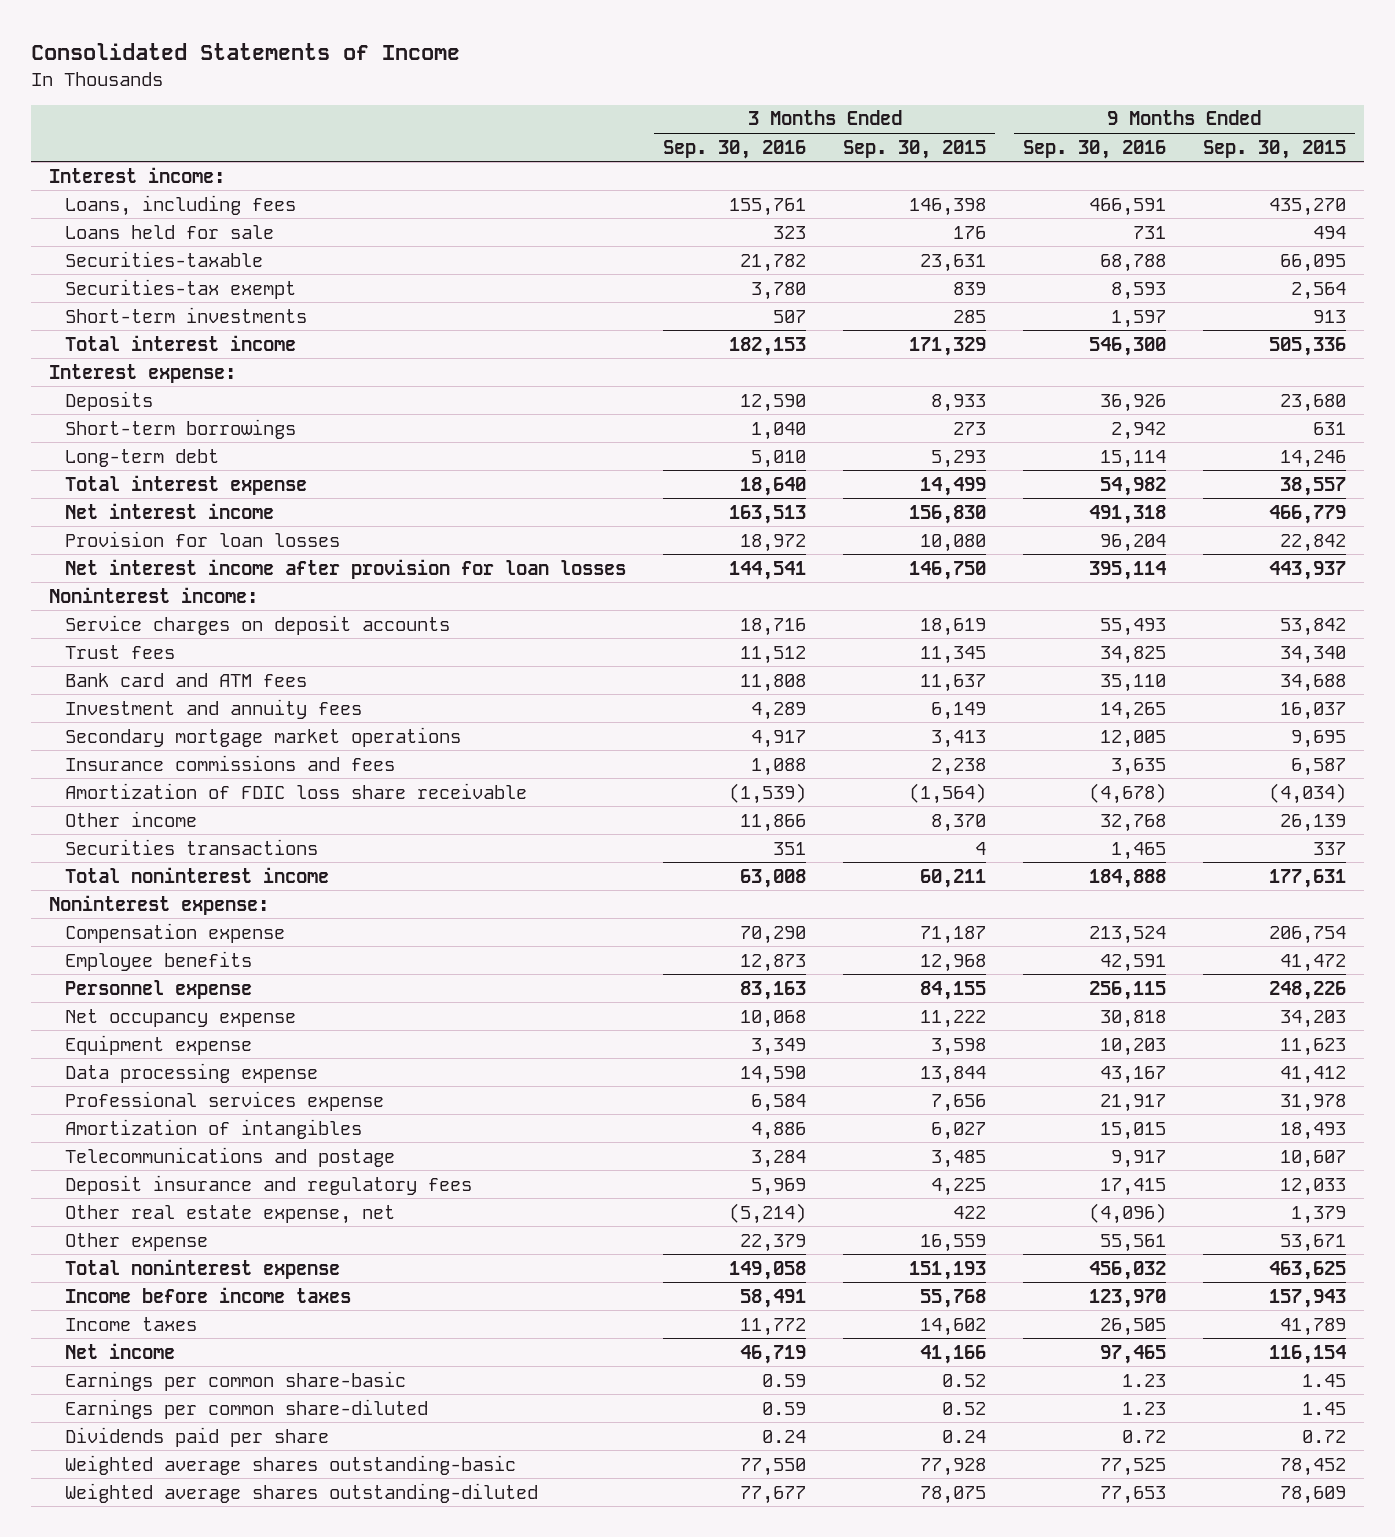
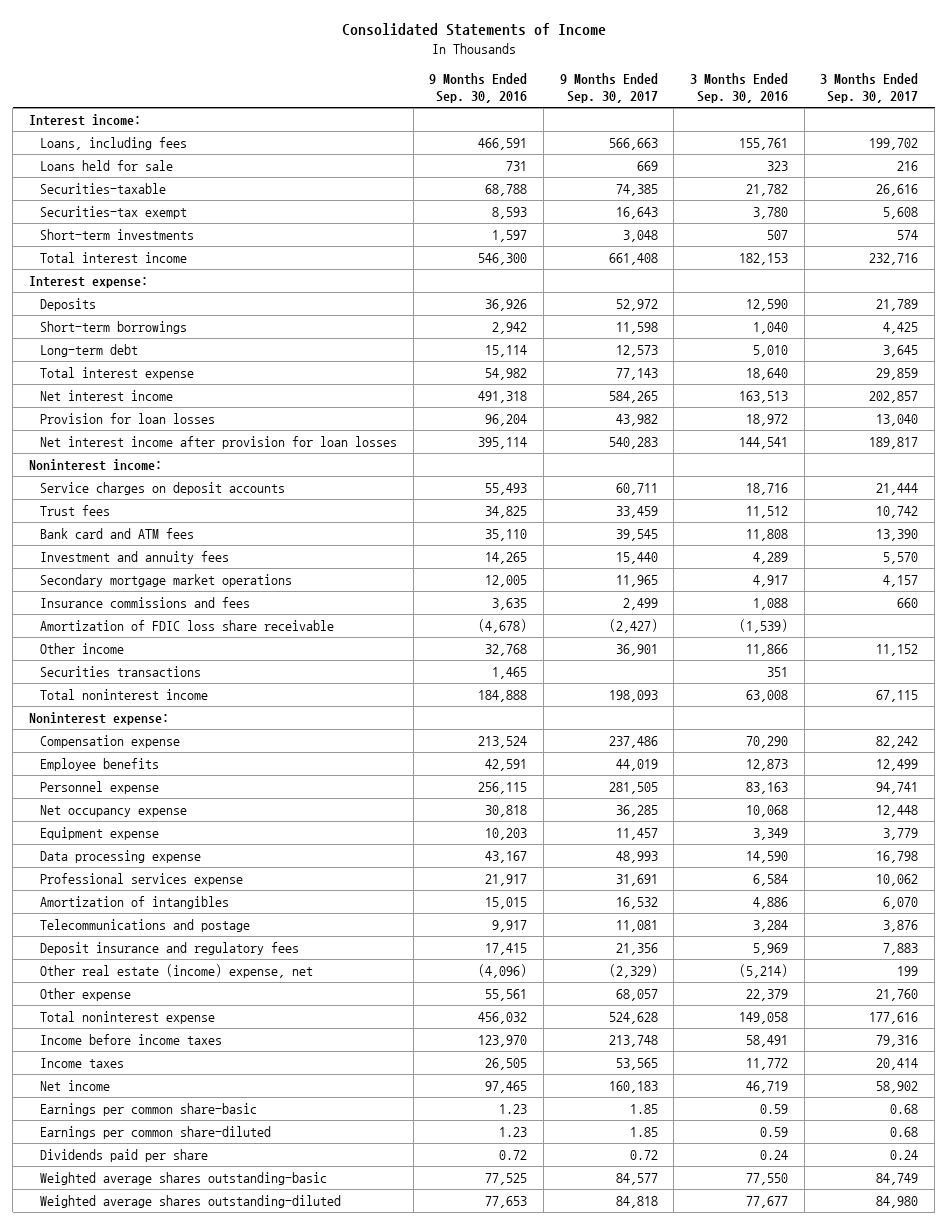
- | 3 Months Ended Sep. 30, 2016 | 3 Months Ended Sep. 30, 2015 | 9 Months Ended Sep. 30, 2016 | 9 Months Ended Sep. 30, 2015
+ | 9 Months Ended Sep. 30, 2016 | 9 Months Ended Sep. 30, 2017 | 3 Months Ended Sep. 30, 2016 | 3 Months Ended Sep. 30, 2017
- Other real estate expense, net | (5,214) | 422 | (4,096) | 1,379
+ Other real estate (income) expense, net | (4,096) | (2,329) | (5,214) | 199

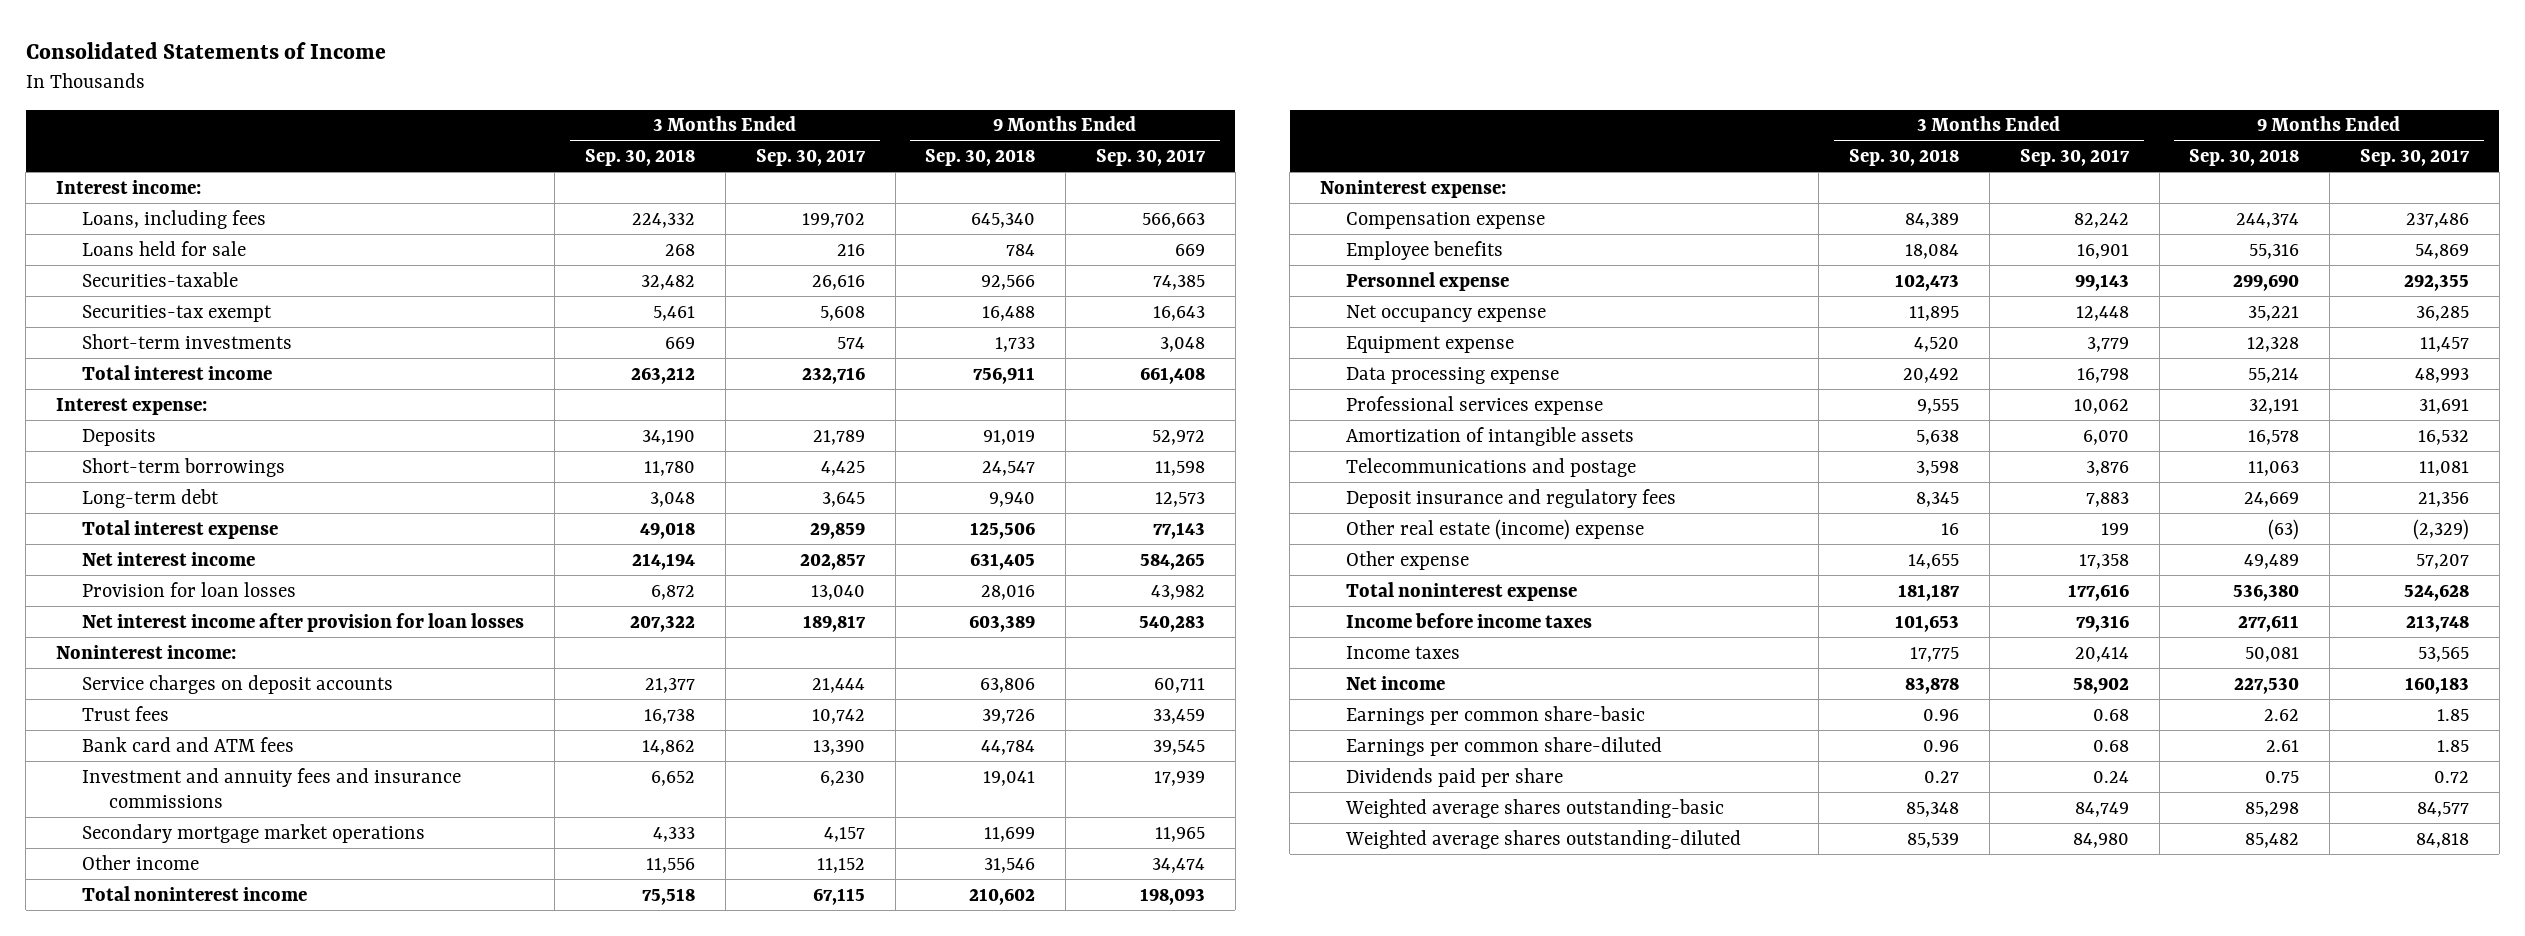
- | 9 Months Ended Sep. 30, 2016 | 9 Months Ended Sep. 30, 2017 | 3 Months Ended Sep. 30, 2016 | 3 Months Ended Sep. 30, 2017
+ | 3 Months Ended Sep. 30, 2018 | 3 Months Ended Sep. 30, 2017 | 9 Months Ended Sep. 30, 2018 | 9 Months Ended Sep. 30, 2017
- Investment and annuity fees | 14,265 | 15,440 | 4,289 | 5,570
+ Investment and annuity fees and insurance commissions | 6,652 | 6,230 | 19,041 | 17,939
- Insurance commissions and fees | 3,635 | 2,499 | 1,088 | 660
- Amortization of FDIC loss share receivable | (4,678) | (2,427) | (1,539) |
- Other income | 32,768 | 36,901 | 11,866 | 11,152
- Securities transactions | 1,465 | | 351 |
+ Other income | 11,556 | 11,152 | 31,546 | 34,474
- Employee benefits | 42,591 | 44,019 | 12,873 | 12,499
- Personnel expense | 256,115 | 281,505 | 83,163 | 94,741
+ Employee benefits | 18,084 | 16,901 | 55,316 | 54,869
+ Personnel expense | 102,473 | 99,143 | 299,690 | 292,355
- Amortization of intangibles | 15,015 | 16,532 | 4,886 | 6,070
+ Amortization of intangible assets | 5,638 | 6,070 | 16,578 | 16,532
- Other real estate (income) expense, net | (4,096) | (2,329) | (5,214) | 199
- Other expense | 55,561 | 68,057 | 22,379 | 21,760
+ Other real estate (income) expense | 16 | 199 | (63) | (2,329)
+ Other expense | 14,655 | 17,358 | 49,489 | 57,207

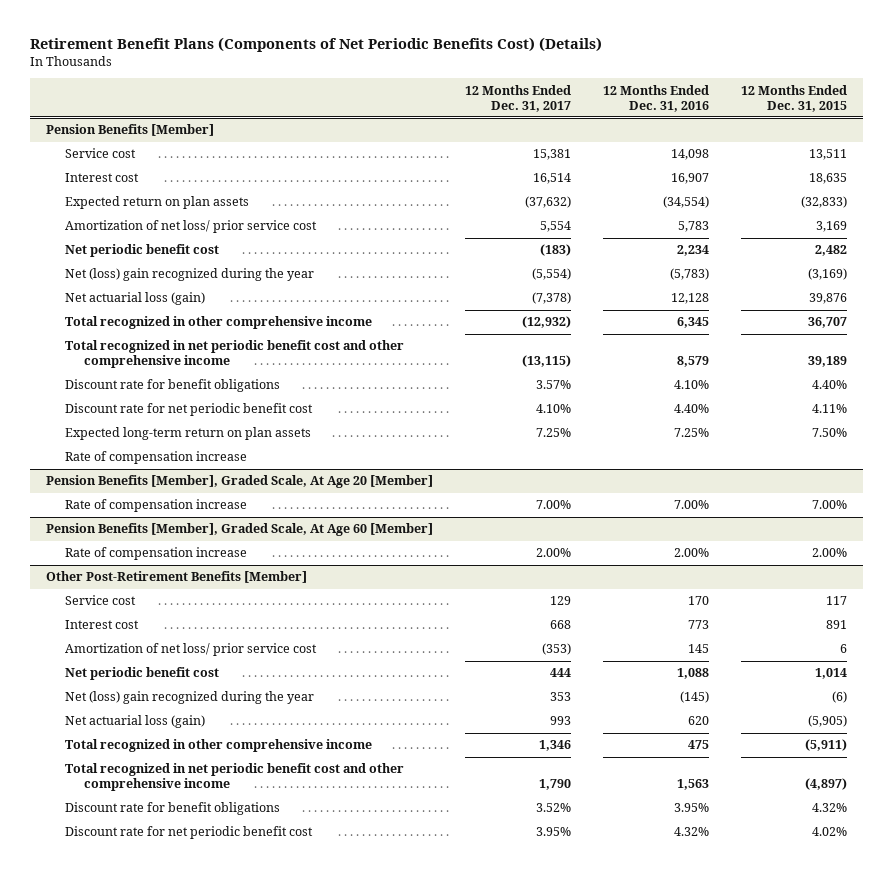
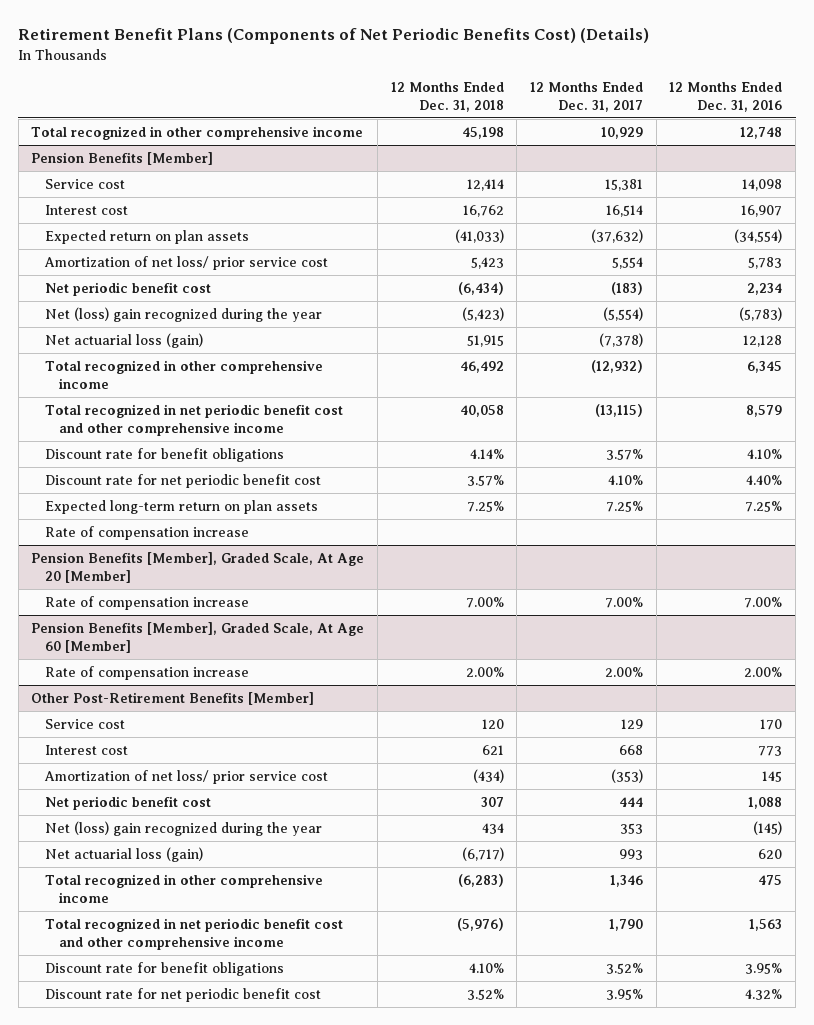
- | 12 Months Ended Dec. 31, 2017 | 12 Months Ended Dec. 31, 2016 | 12 Months Ended Dec. 31, 2015
+ | 12 Months Ended Dec. 31, 2018 | 12 Months Ended Dec. 31, 2017 | 12 Months Ended Dec. 31, 2016
+ Total recognized in other comprehensive income | 45,198 | 10,929 | 12,748

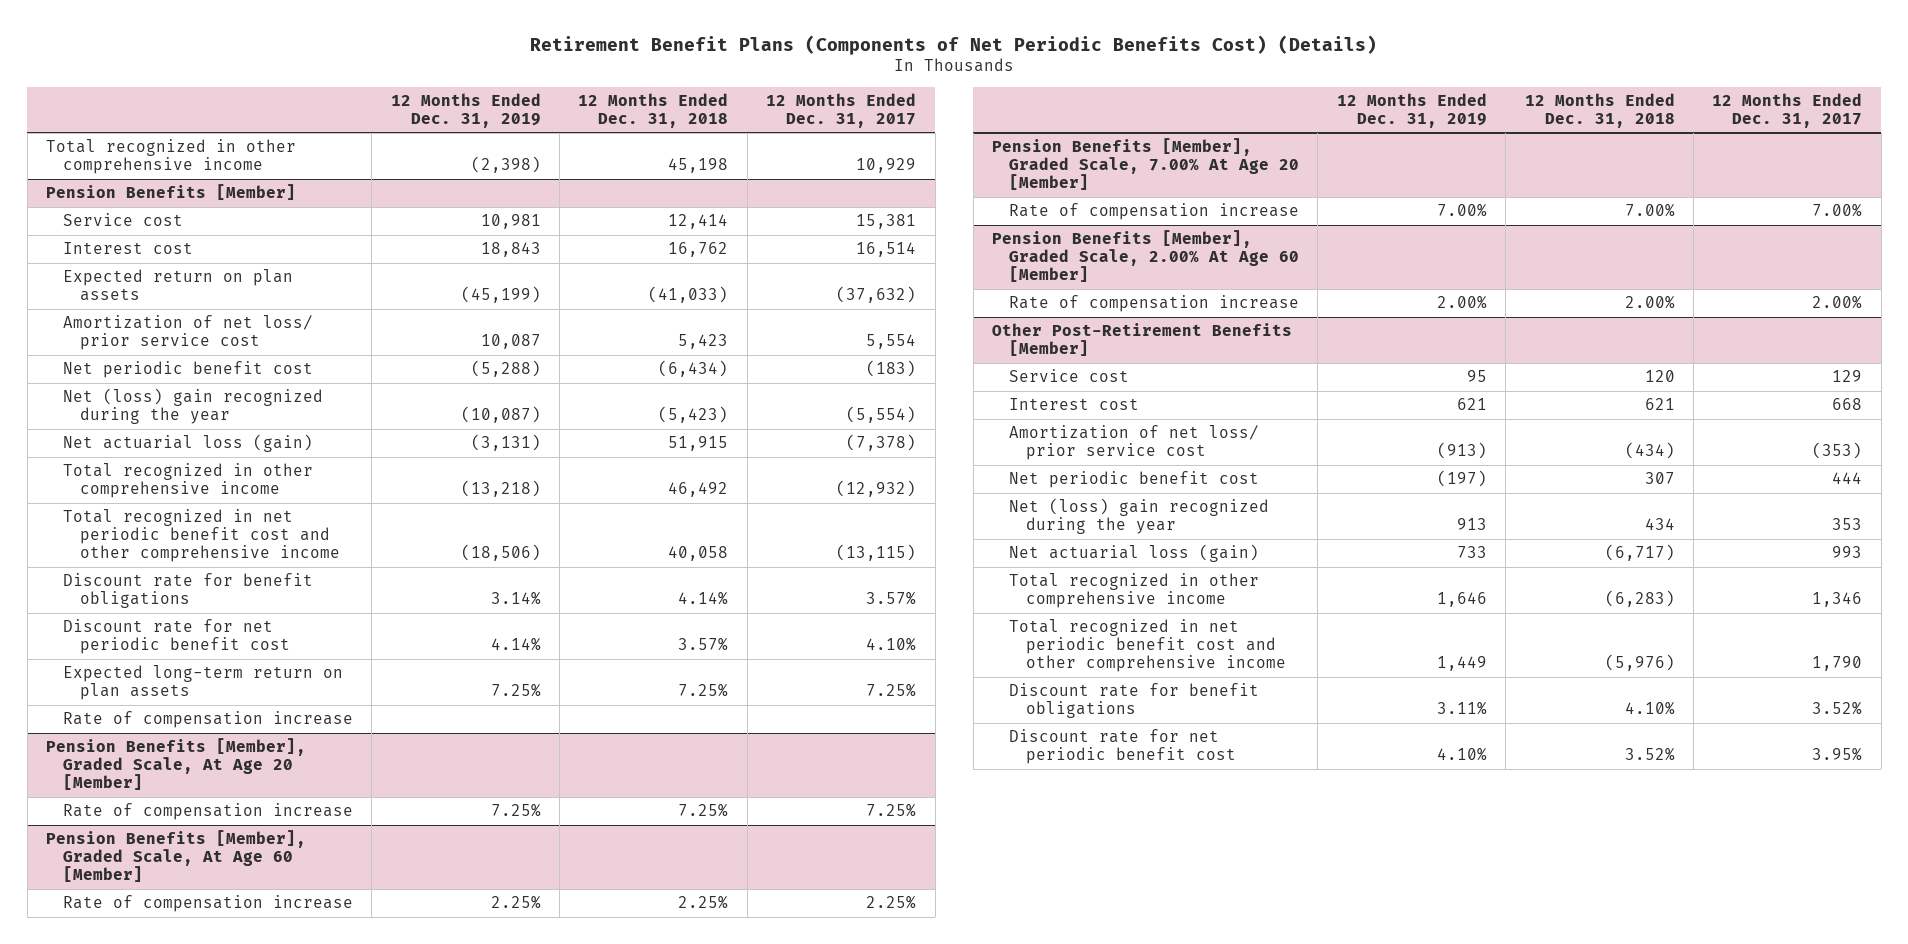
- | 12 Months Ended Dec. 31, 2018 | 12 Months Ended Dec. 31, 2017 | 12 Months Ended Dec. 31, 2016
+ | 12 Months Ended Dec. 31, 2019 | 12 Months Ended Dec. 31, 2018 | 12 Months Ended Dec. 31, 2017
@ Pension Benefits [Member], Graded Scale, At Age 20 [Member]
- Rate of compensation increase | 7.00% | 7.00% | 7.00%
+ Rate of compensation increase | 7.25% | 7.25% | 7.25%
@ Pension Benefits [Member], Graded Scale, At Age 60 [Member]
+ Rate of compensation increase | 2.25% | 2.25% | 2.25%
+ Pension Benefits [Member], Graded Scale, 7.00% At Age 20 [Member]
+ Rate of compensation increase | 7.00% | 7.00% | 7.00%
+ Pension Benefits [Member], Graded Scale, 2.00% At Age 60 [Member]

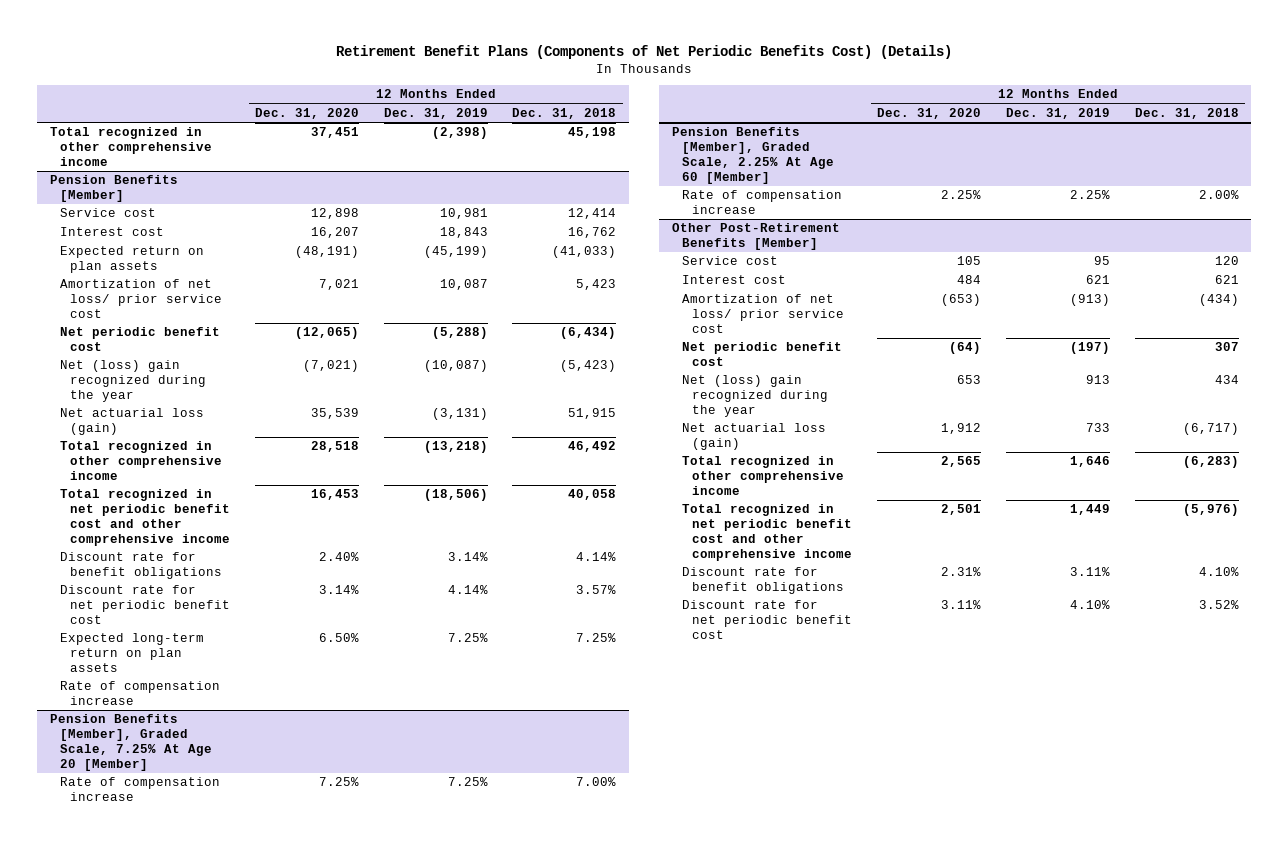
- | 12 Months Ended Dec. 31, 2019 | 12 Months Ended Dec. 31, 2018 | 12 Months Ended Dec. 31, 2017
+ | 12 Months Ended Dec. 31, 2020 | 12 Months Ended Dec. 31, 2019 | 12 Months Ended Dec. 31, 2018
- Pension Benefits [Member], Graded Scale, At Age 20 [Member]
- Rate of compensation increase | 7.25% | 7.25% | 7.25%
- Pension Benefits [Member], Graded Scale, At Age 60 [Member]
- Rate of compensation increase | 2.25% | 2.25% | 2.25%
- Pension Benefits [Member], Graded Scale, 7.00% At Age 20 [Member]
- Rate of compensation increase | 7.00% | 7.00% | 7.00%
- Pension Benefits [Member], Graded Scale, 2.00% At Age 60 [Member]
- Rate of compensation increase | 2.00% | 2.00% | 2.00%
+ Pension Benefits [Member], Graded Scale, 7.25% At Age 20 [Member]
+ Rate of compensation increase | 7.25% | 7.25% | 7.00%
+ Pension Benefits [Member], Graded Scale, 2.25% At Age 60 [Member]
+ Rate of compensation increase | 2.25% | 2.25% | 2.00%

